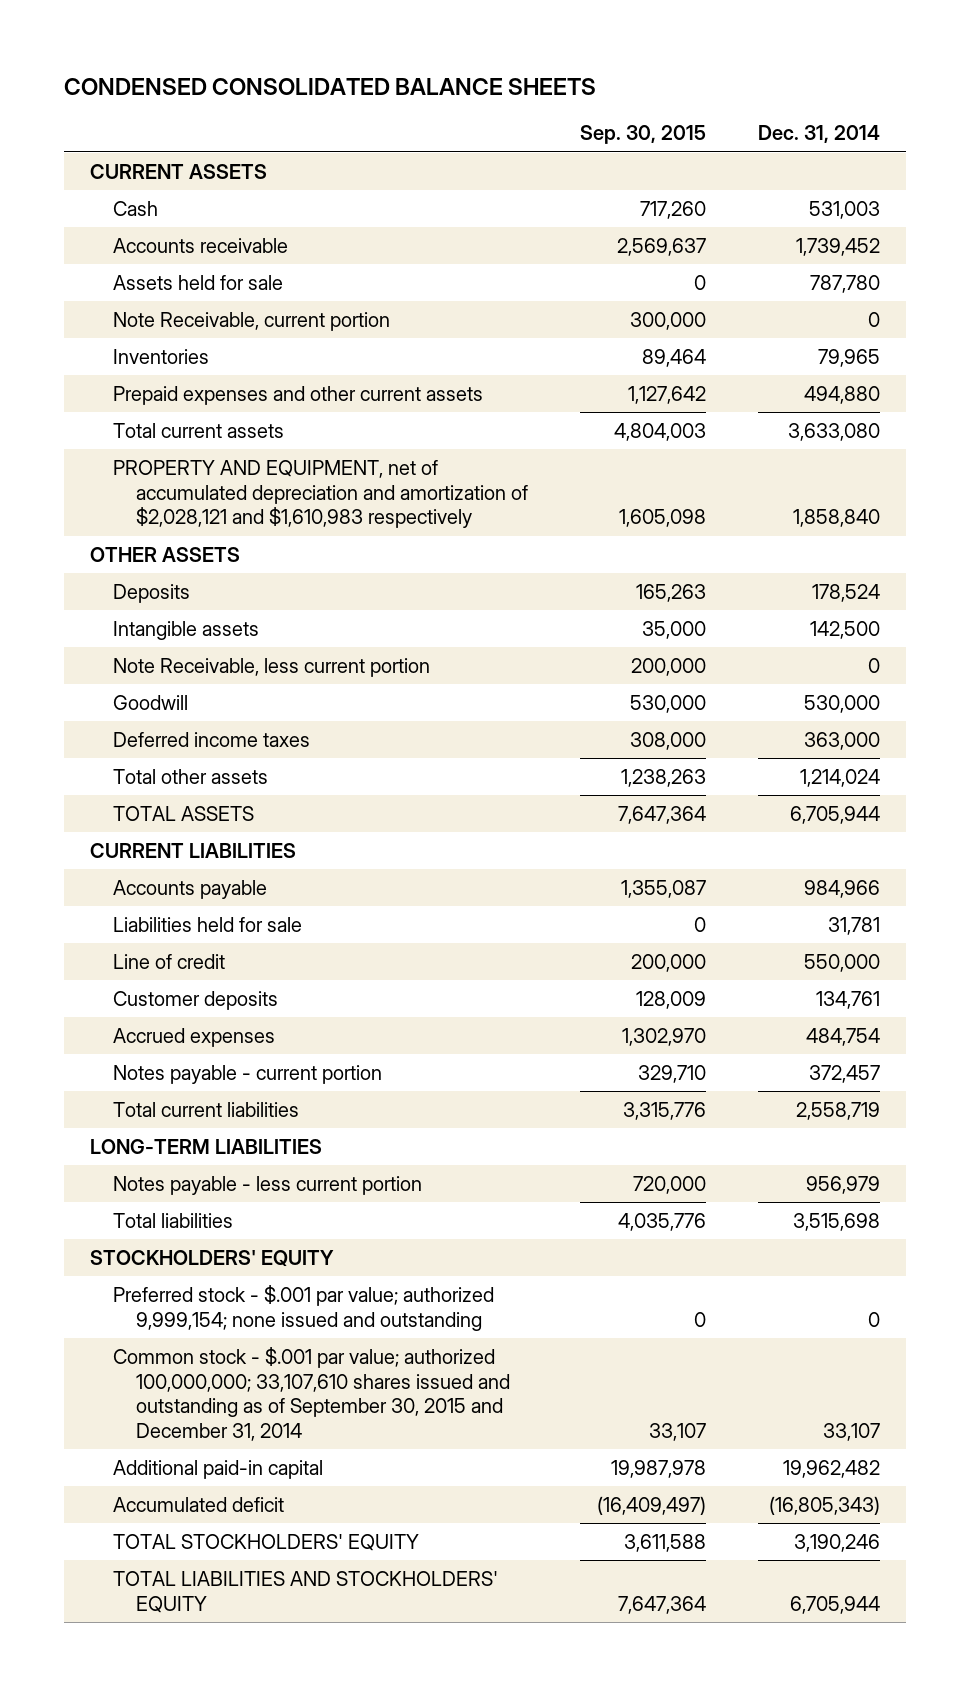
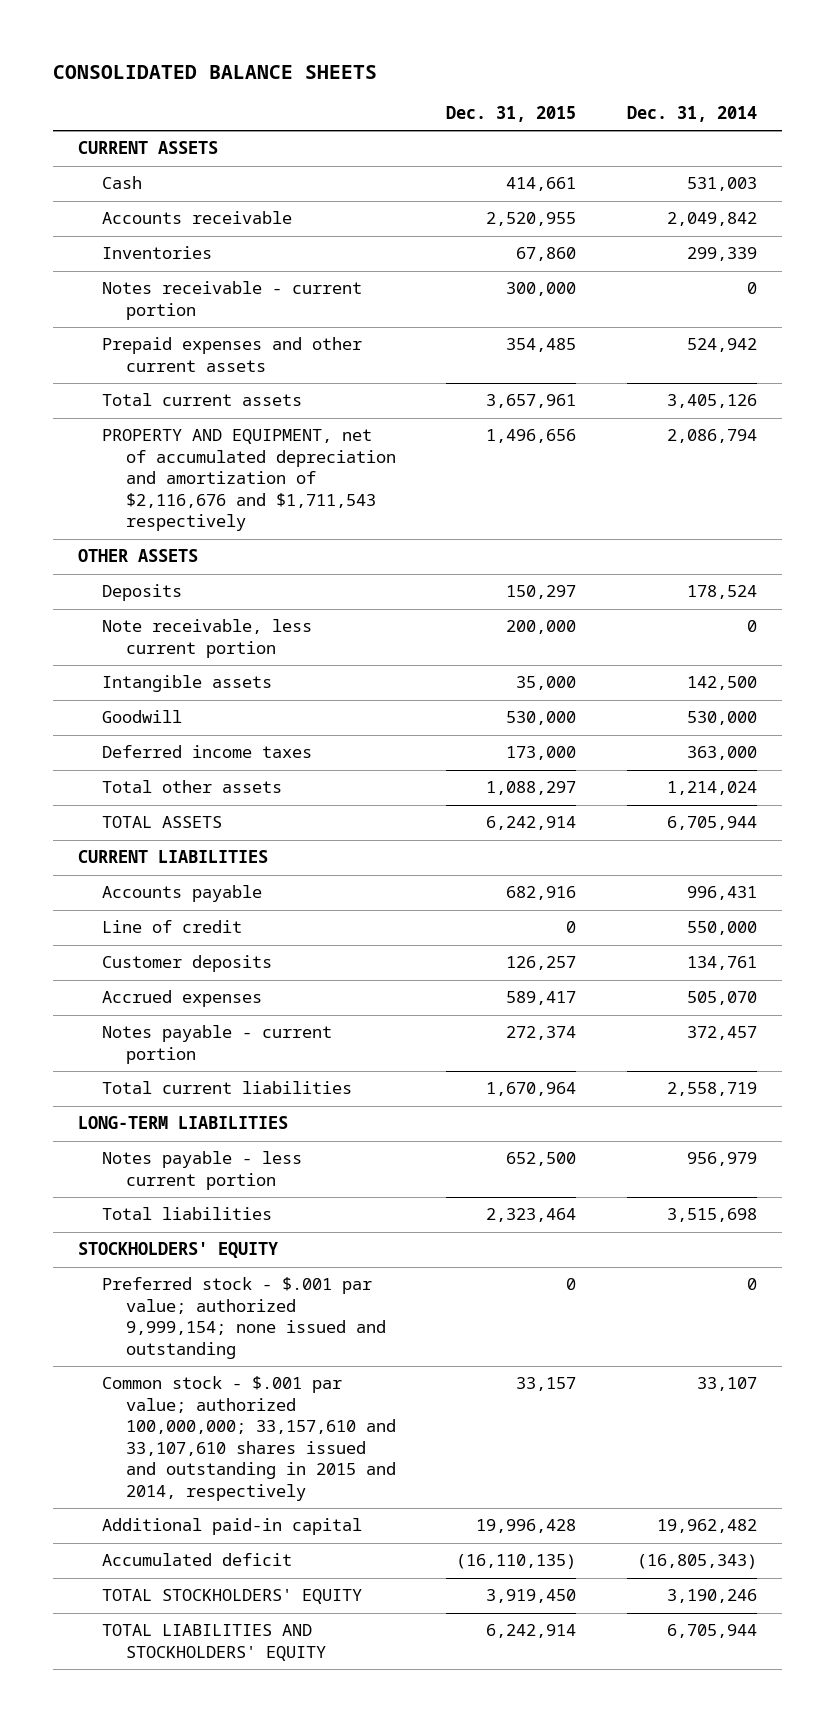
- CONDENSED CONSOLIDATED BALANCE SHEETS
+ CONSOLIDATED BALANCE SHEETS
- | Sep. 30, 2015 | Dec. 31, 2014
+ | Dec. 31, 2015 | Dec. 31, 2014
- Accounts receivable | 2,569,637 | 1,739,452
- Assets held for sale | 0 | 787,780
- Note Receivable, current portion | 300,000 | 0
- Inventories | 89,464 | 79,965
- Prepaid expenses and other current assets | 1,127,642 | 494,880
- Total current assets | 4,804,003 | 3,633,080
- PROPERTY AND EQUIPMENT, net of accumulated depreciation and amortization of $2,028,121 and $1,610,983 respectively | 1,605,098 | 1,858,840
+ Accounts receivable | 2,520,955 | 2,049,842
+ Inventories | 67,860 | 299,339
+ Notes receivable - current portion | 300,000 | 0
+ Prepaid expenses and other current assets | 354,485 | 524,942
+ Total current assets | 3,657,961 | 3,405,126
+ PROPERTY AND EQUIPMENT, net of accumulated depreciation and amortization of $2,116,676 and $1,711,543 respectively | 1,496,656 | 2,086,794
+ Note receivable, less current portion | 200,000 | 0
- Note Receivable, less current portion | 200,000 | 0
- Accounts payable | 1,355,087 | 984,966
- Liabilities held for sale | 0 | 31,781
+ Accounts payable | 682,916 | 996,431
- Accrued expenses | 1,302,970 | 484,754
+ Accrued expenses | 589,417 | 505,070
- Common stock - $.001 par value; authorized 100,000,000; 33,107,610 shares issued and outstanding as of September 30, 2015 and December 31, 2014 | 33,107 | 33,107
+ Common stock - $.001 par value; authorized 100,000,000; 33,157,610 and 33,107,610 shares issued and outstanding in 2015 and 2014, respectively | 33,157 | 33,107

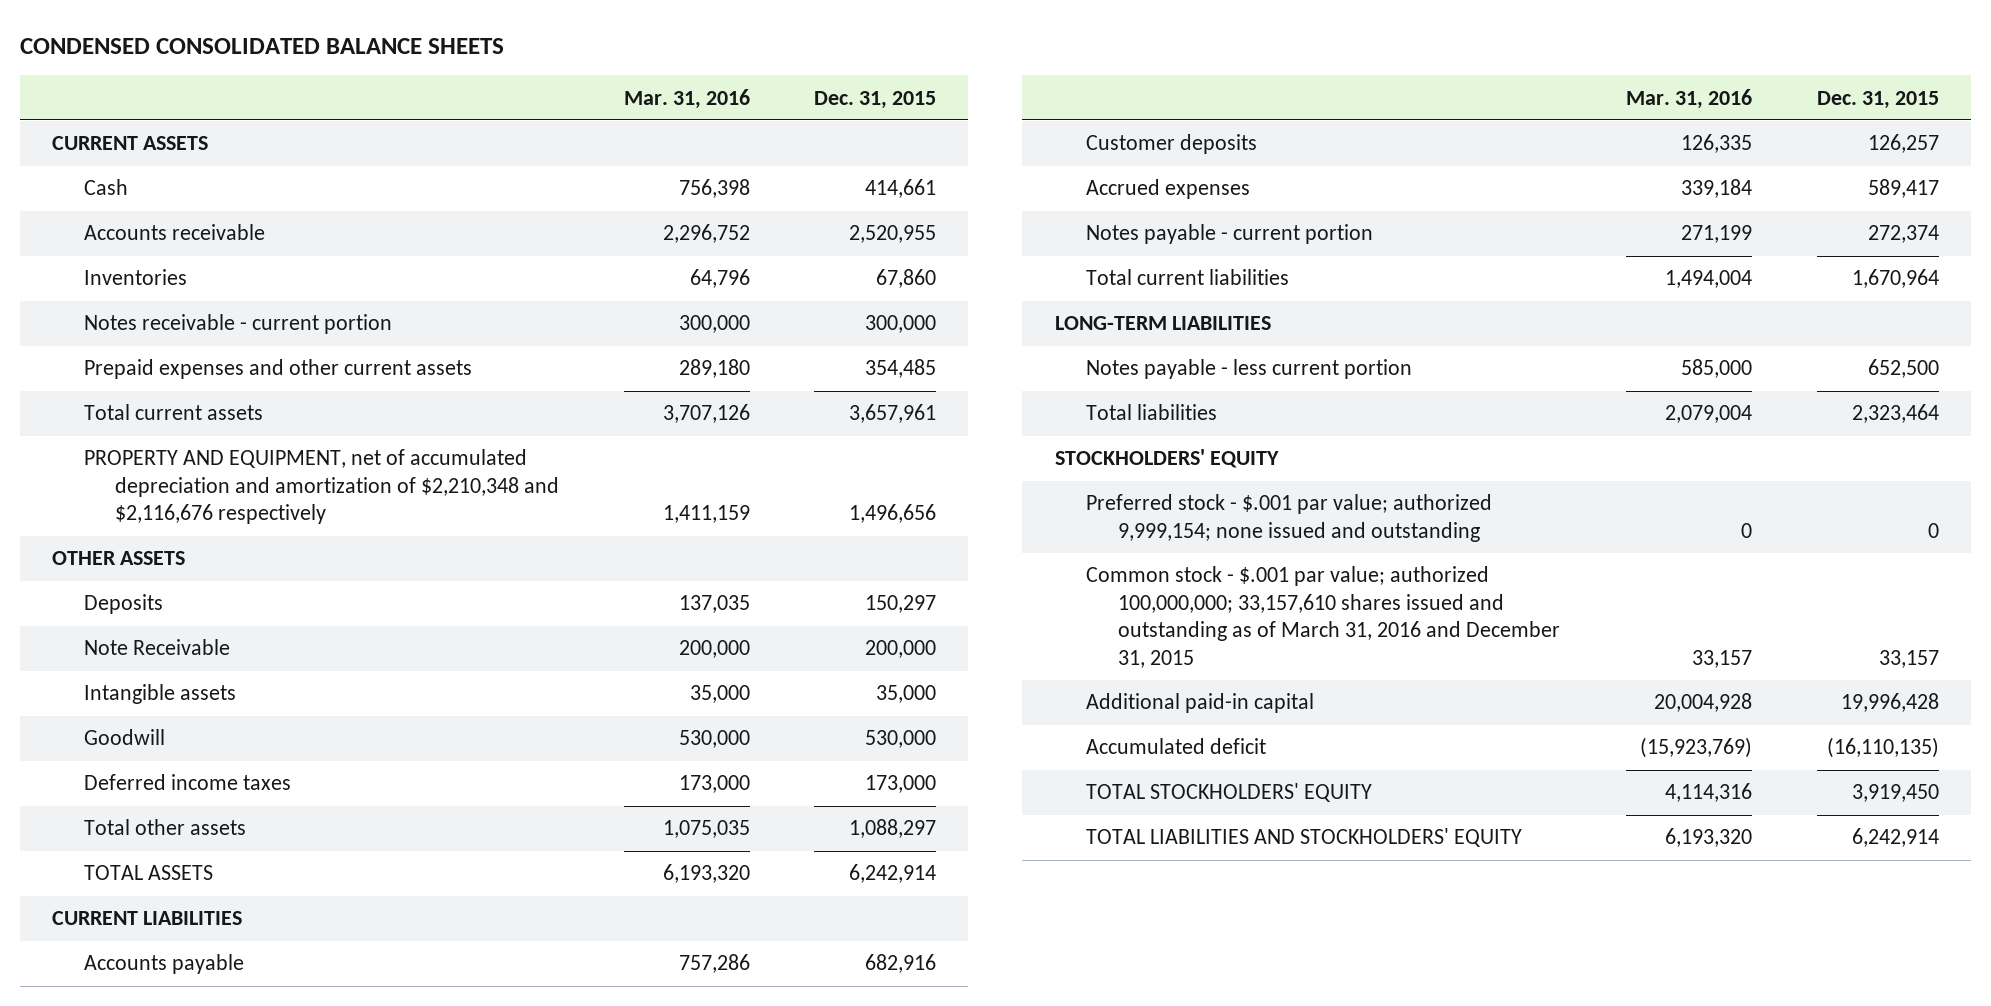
- CONSOLIDATED BALANCE SHEETS
+ CONDENSED CONSOLIDATED BALANCE SHEETS
- | Dec. 31, 2015 | Dec. 31, 2014
+ | Mar. 31, 2016 | Dec. 31, 2015
- PROPERTY AND EQUIPMENT, net of accumulated depreciation and amortization of $2,116,676 and $1,711,543 respectively | 1,496,656 | 2,086,794
+ PROPERTY AND EQUIPMENT, net of accumulated depreciation and amortization of $2,210,348 and $2,116,676 respectively | 1,411,159 | 1,496,656
- Note receivable, less current portion | 200,000 | 0
+ Note Receivable | 200,000 | 200,000
- Line of credit | 0 | 550,000
- Common stock - $.001 par value; authorized 100,000,000; 33,157,610 and 33,107,610 shares issued and outstanding in 2015 and 2014, respectively | 33,157 | 33,107
+ Common stock - $.001 par value; authorized 100,000,000; 33,157,610 shares issued and outstanding as of March 31, 2016 and December 31, 2015 | 33,157 | 33,157

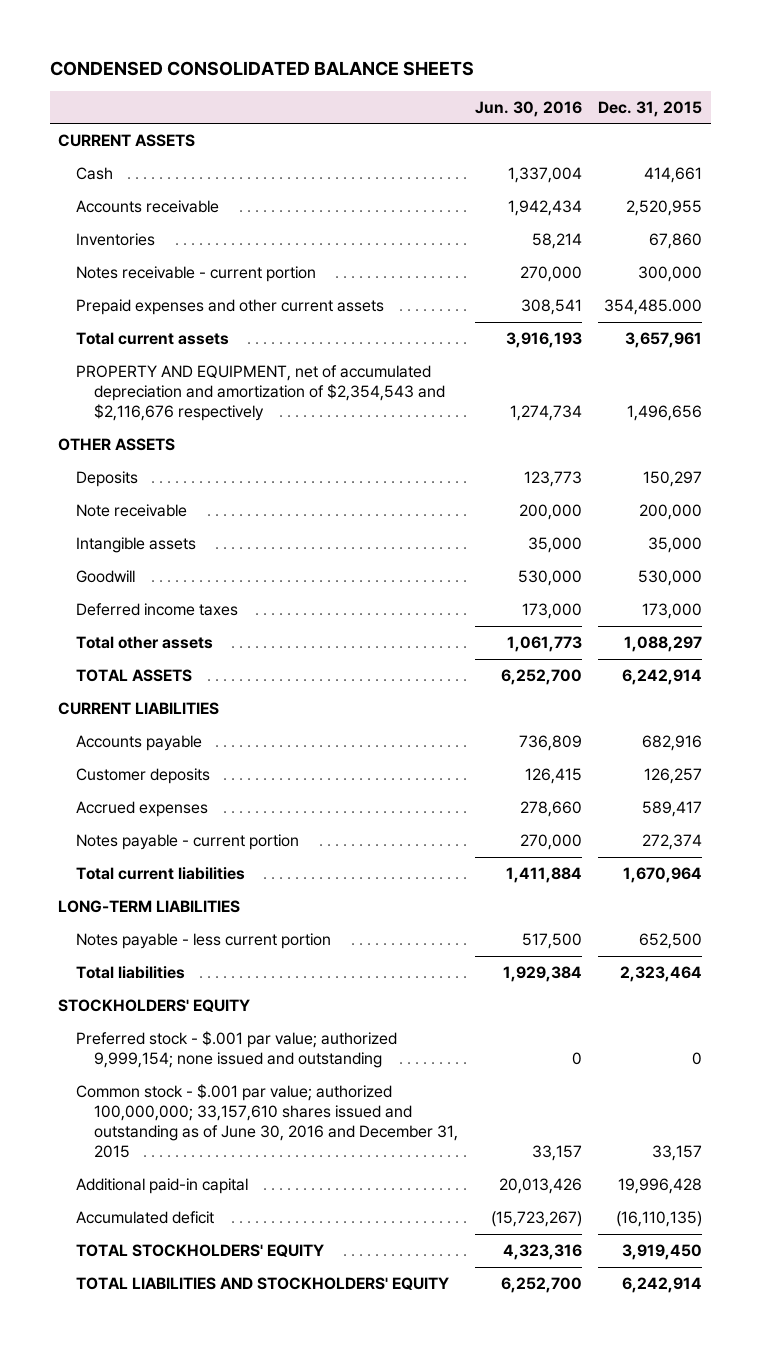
- | Mar. 31, 2016 | Dec. 31, 2015
+ | Jun. 30, 2016 | Dec. 31, 2015
- Prepaid expenses and other current assets | 289,180 | 354,485
+ Prepaid expenses and other current assets | 308,541 | 354,485.000
- PROPERTY AND EQUIPMENT, net of accumulated depreciation and amortization of $2,210,348 and $2,116,676 respectively | 1,411,159 | 1,496,656
+ PROPERTY AND EQUIPMENT, net of accumulated depreciation and amortization of $2,354,543 and $2,116,676 respectively | 1,274,734 | 1,496,656
- Note Receivable | 200,000 | 200,000
+ Note receivable | 200,000 | 200,000
- Common stock - $.001 par value; authorized 100,000,000; 33,157,610 shares issued and outstanding as of March 31, 2016 and December 31, 2015 | 33,157 | 33,157
+ Common stock - $.001 par value; authorized 100,000,000; 33,157,610 shares issued and outstanding as of June 30, 2016 and December 31, 2015 | 33,157 | 33,157

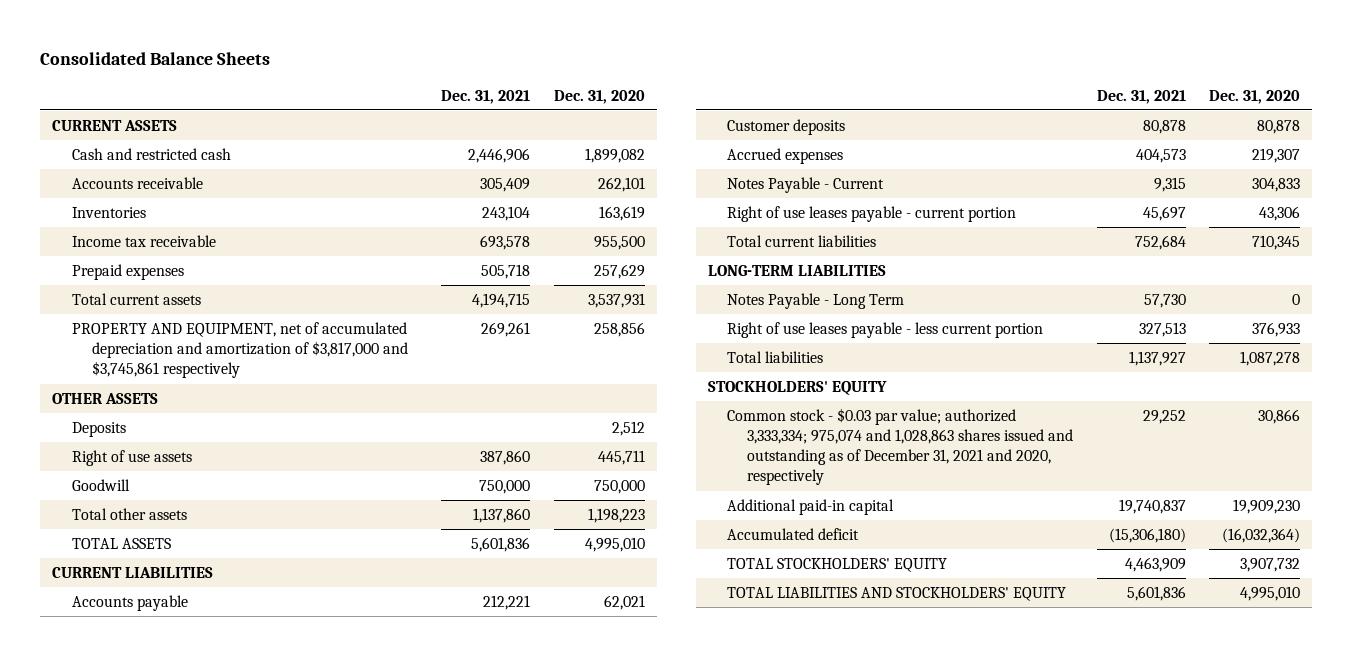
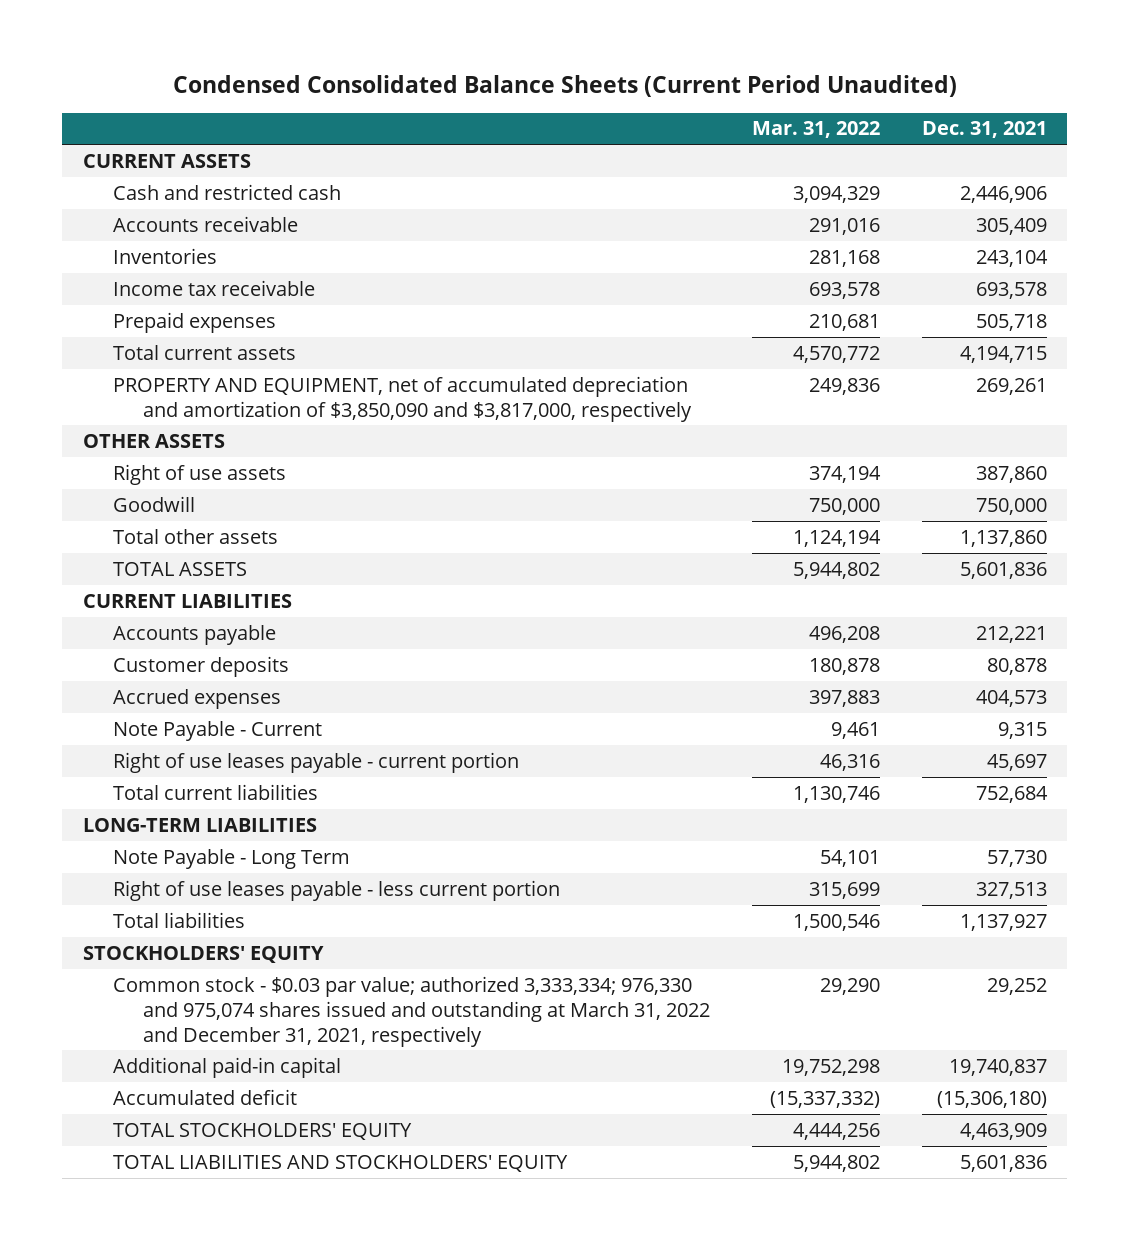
- Consolidated Balance Sheets
+ Condensed Consolidated Balance Sheets (Current Period Unaudited)
- | Dec. 31, 2021 | Dec. 31, 2020
+ | Mar. 31, 2022 | Dec. 31, 2021
- PROPERTY AND EQUIPMENT, net of accumulated depreciation and amortization of $3,817,000 and $3,745,861 respectively | 269,261 | 258,856
+ PROPERTY AND EQUIPMENT, net of accumulated depreciation and amortization of $3,850,090 and $3,817,000, respectively | 249,836 | 269,261
- Deposits | | 2,512
- Notes Payable - Current | 9,315 | 304,833
+ Note Payable - Current | 9,461 | 9,315
- Notes Payable - Long Term | 57,730 | 0
+ Note Payable - Long Term | 54,101 | 57,730
- Common stock - $0.03 par value; authorized 3,333,334; 975,074 and 1,028,863 shares issued and outstanding as of December 31, 2021 and 2020, respectively | 29,252 | 30,866
+ Common stock - $0.03 par value; authorized 3,333,334; 976,330 and 975,074 shares issued and outstanding at March 31, 2022 and December 31, 2021, respectively | 29,290 | 29,252

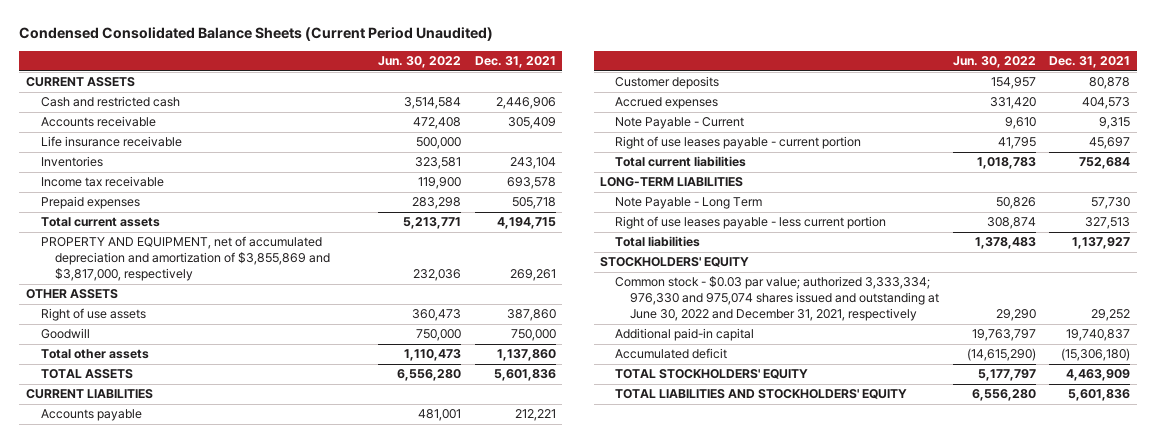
- | Mar. 31, 2022 | Dec. 31, 2021
+ | Jun. 30, 2022 | Dec. 31, 2021
+ Life insurance receivable | 500,000 |
- PROPERTY AND EQUIPMENT, net of accumulated depreciation and amortization of $3,850,090 and $3,817,000, respectively | 249,836 | 269,261
+ PROPERTY AND EQUIPMENT, net of accumulated depreciation and amortization of $3,855,869 and $3,817,000, respectively | 232,036 | 269,261
- Common stock - $0.03 par value; authorized 3,333,334; 976,330 and 975,074 shares issued and outstanding at March 31, 2022 and December 31, 2021, respectively | 29,290 | 29,252
+ Common stock - $0.03 par value; authorized 3,333,334; 976,330 and 975,074 shares issued and outstanding at June 30, 2022 and December 31, 2021, respectively | 29,290 | 29,252

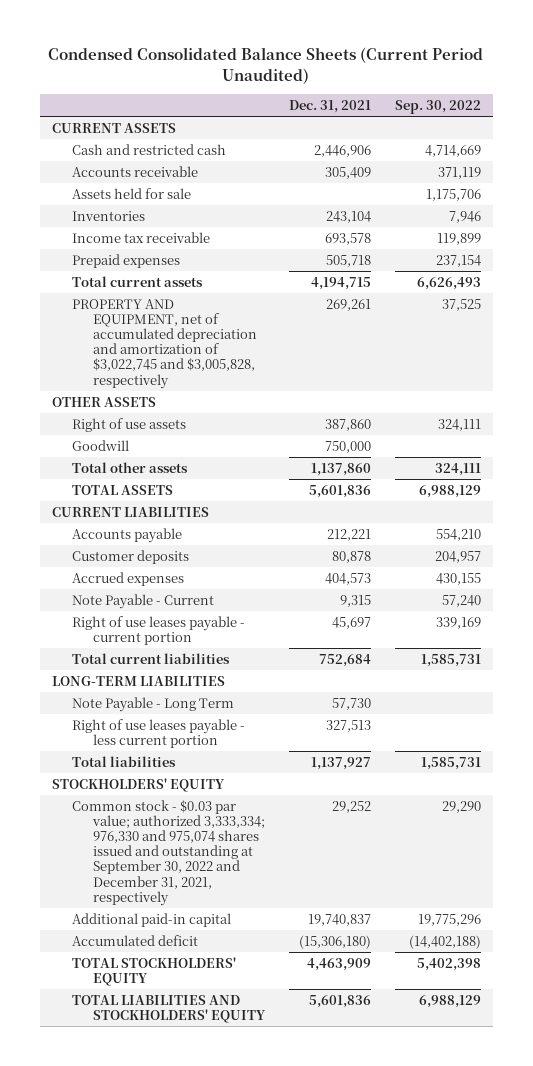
- | Jun. 30, 2022 | Dec. 31, 2021
+ | Dec. 31, 2021 | Sep. 30, 2022
- Life insurance receivable | 500,000 |
+ Assets held for sale | | 1,175,706
- PROPERTY AND EQUIPMENT, net of accumulated depreciation and amortization of $3,855,869 and $3,817,000, respectively | 232,036 | 269,261
+ PROPERTY AND EQUIPMENT, net of accumulated depreciation and amortization of $3,022,745 and $3,005,828, respectively | 269,261 | 37,525
- Common stock - $0.03 par value; authorized 3,333,334; 976,330 and 975,074 shares issued and outstanding at June 30, 2022 and December 31, 2021, respectively | 29,290 | 29,252
+ Common stock - $0.03 par value; authorized 3,333,334; 976,330 and 975,074 shares issued and outstanding at September 30, 2022 and December 31, 2021, respectively | 29,252 | 29,290

